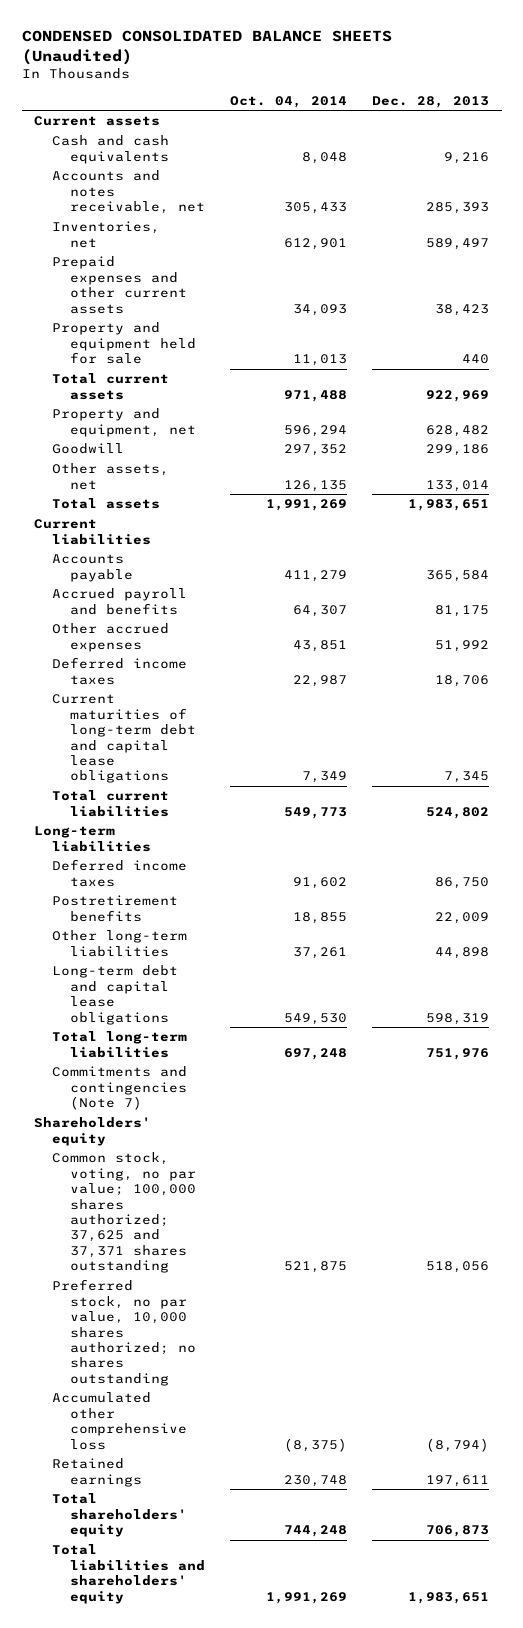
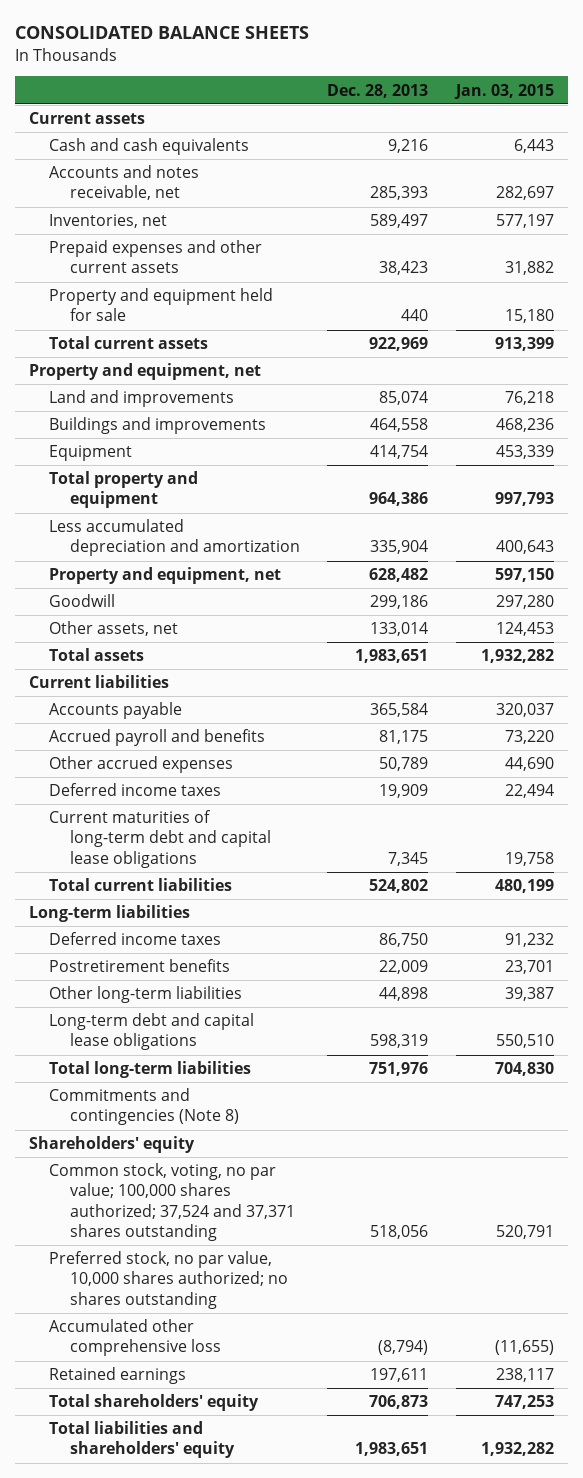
- CONDENSED CONSOLIDATED BALANCE SHEETS (Unaudited)
+ CONSOLIDATED BALANCE SHEETS
- | Oct. 04, 2014 | Dec. 28, 2013
+ | Dec. 28, 2013 | Jan. 03, 2015
+ Property and equipment, net
+ Land and improvements | 85,074 | 76,218
+ Buildings and improvements | 464,558 | 468,236
+ Equipment | 414,754 | 453,339
+ Total property and equipment | 964,386 | 997,793
+ Less accumulated depreciation and amortization | 335,904 | 400,643
- Other accrued expenses | 43,851 | 51,992
- Deferred income taxes | 22,987 | 18,706
+ Other accrued expenses | 50,789 | 44,690
+ Deferred income taxes | 19,909 | 22,494
- Commitments and contingencies (Note 7)
+ Commitments and contingencies (Note 8)
- Common stock, voting, no par value; 100,000 shares authorized; 37,625 and 37,371 shares outstanding | 521,875 | 518,056
+ Common stock, voting, no par value; 100,000 shares authorized; 37,524 and 37,371 shares outstanding | 518,056 | 520,791

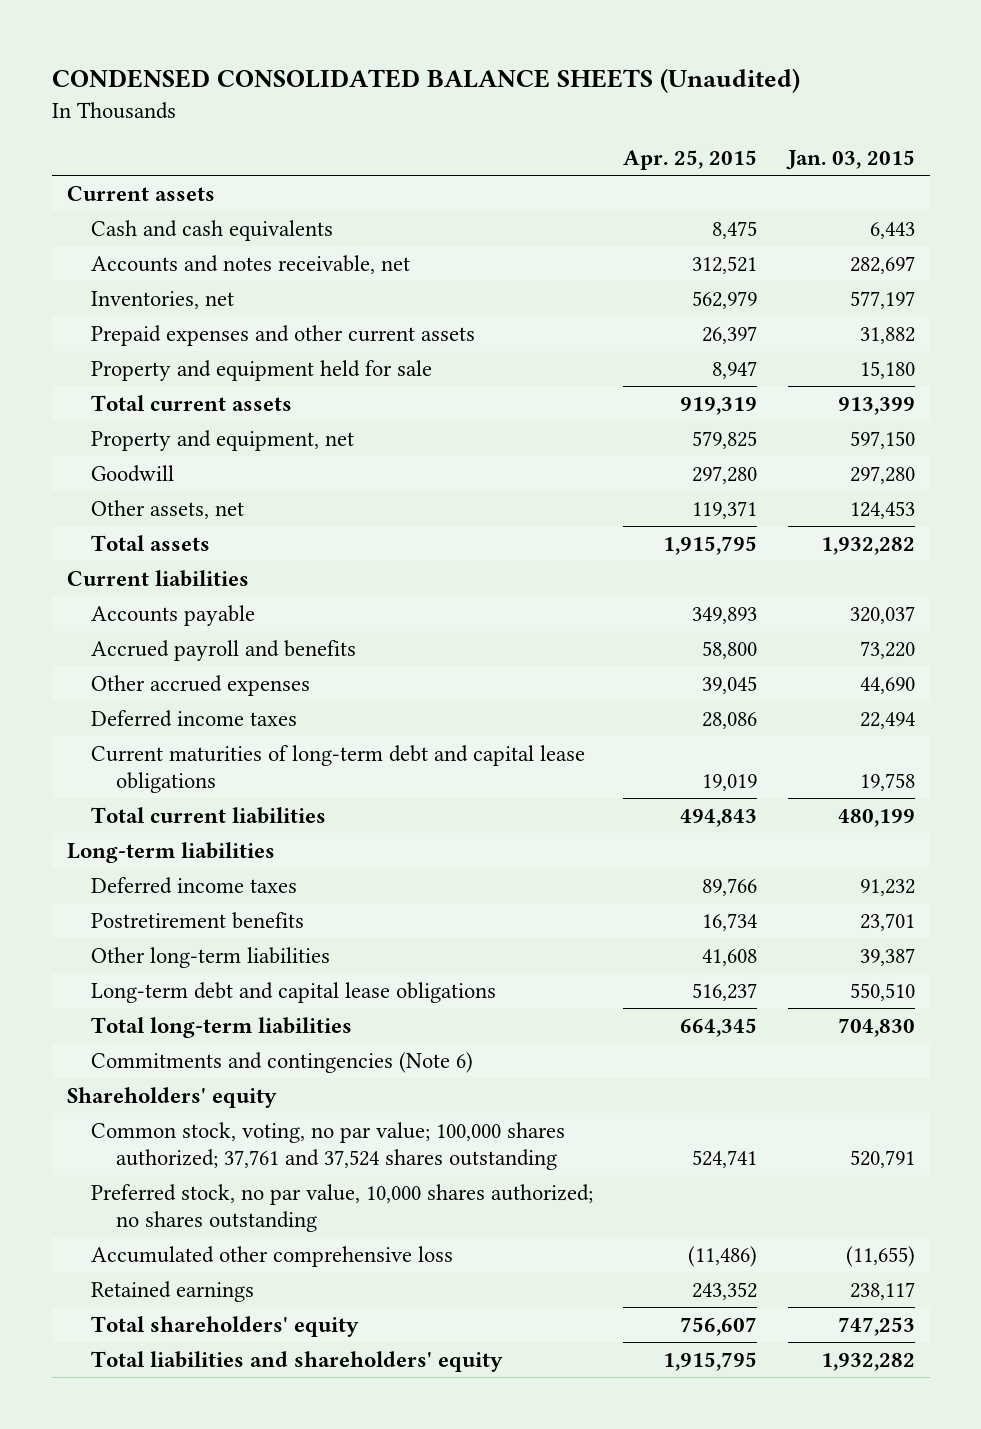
- CONSOLIDATED BALANCE SHEETS
+ CONDENSED CONSOLIDATED BALANCE SHEETS (Unaudited)
- | Dec. 28, 2013 | Jan. 03, 2015
+ | Apr. 25, 2015 | Jan. 03, 2015
- Property and equipment, net
- Land and improvements | 85,074 | 76,218
- Buildings and improvements | 464,558 | 468,236
- Equipment | 414,754 | 453,339
- Total property and equipment | 964,386 | 997,793
- Less accumulated depreciation and amortization | 335,904 | 400,643
- Commitments and contingencies (Note 8)
+ Commitments and contingencies (Note 6)
- Common stock, voting, no par value; 100,000 shares authorized; 37,524 and 37,371 shares outstanding | 518,056 | 520,791
+ Common stock, voting, no par value; 100,000 shares authorized; 37,761 and 37,524 shares outstanding | 524,741 | 520,791

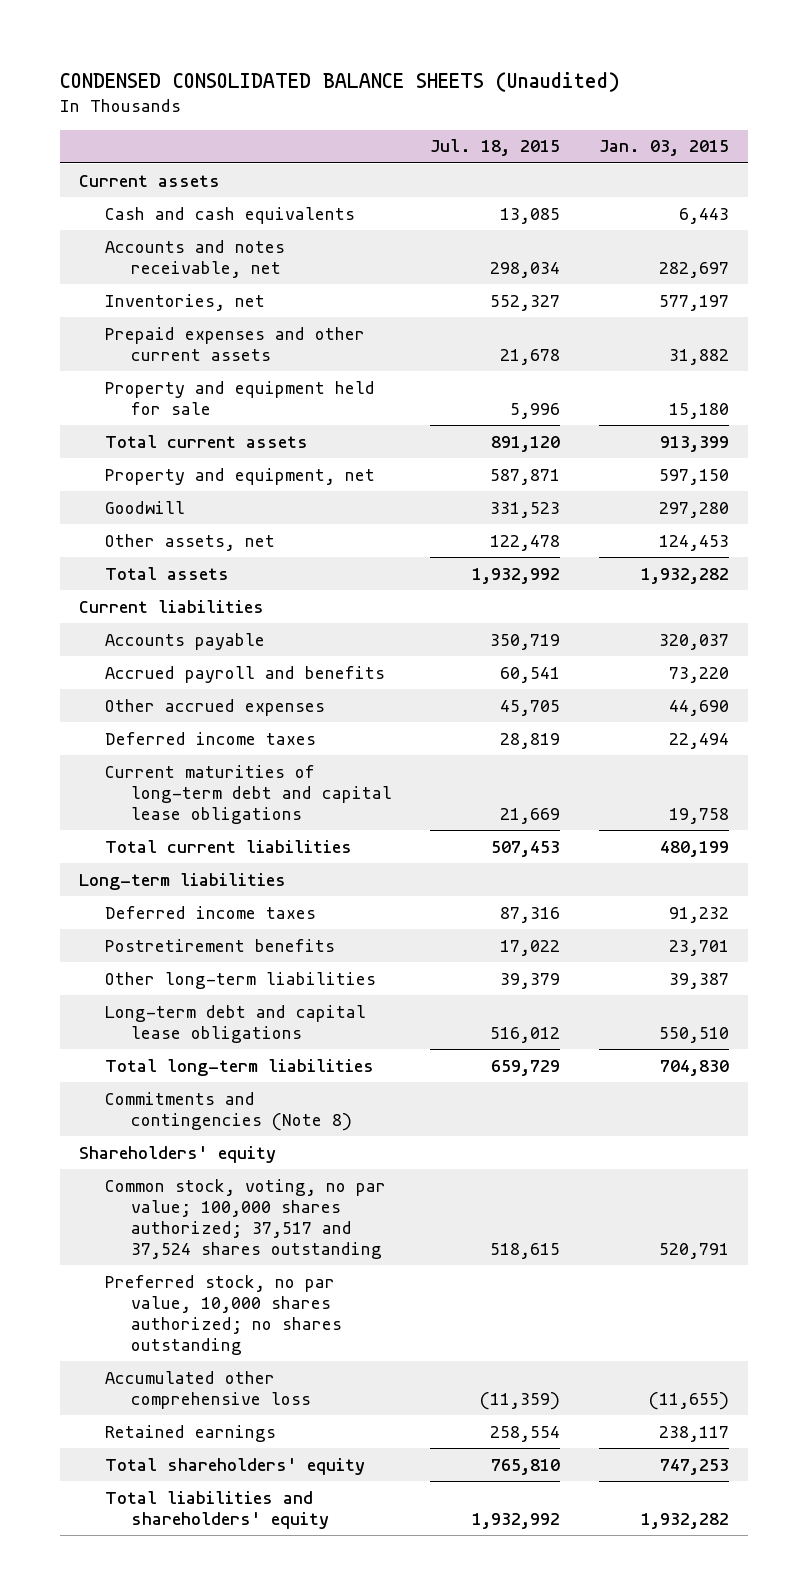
- | Apr. 25, 2015 | Jan. 03, 2015
+ | Jul. 18, 2015 | Jan. 03, 2015
- Commitments and contingencies (Note 6)
+ Commitments and contingencies (Note 8)
- Common stock, voting, no par value; 100,000 shares authorized; 37,761 and 37,524 shares outstanding | 524,741 | 520,791
+ Common stock, voting, no par value; 100,000 shares authorized; 37,517 and 37,524 shares outstanding | 518,615 | 520,791

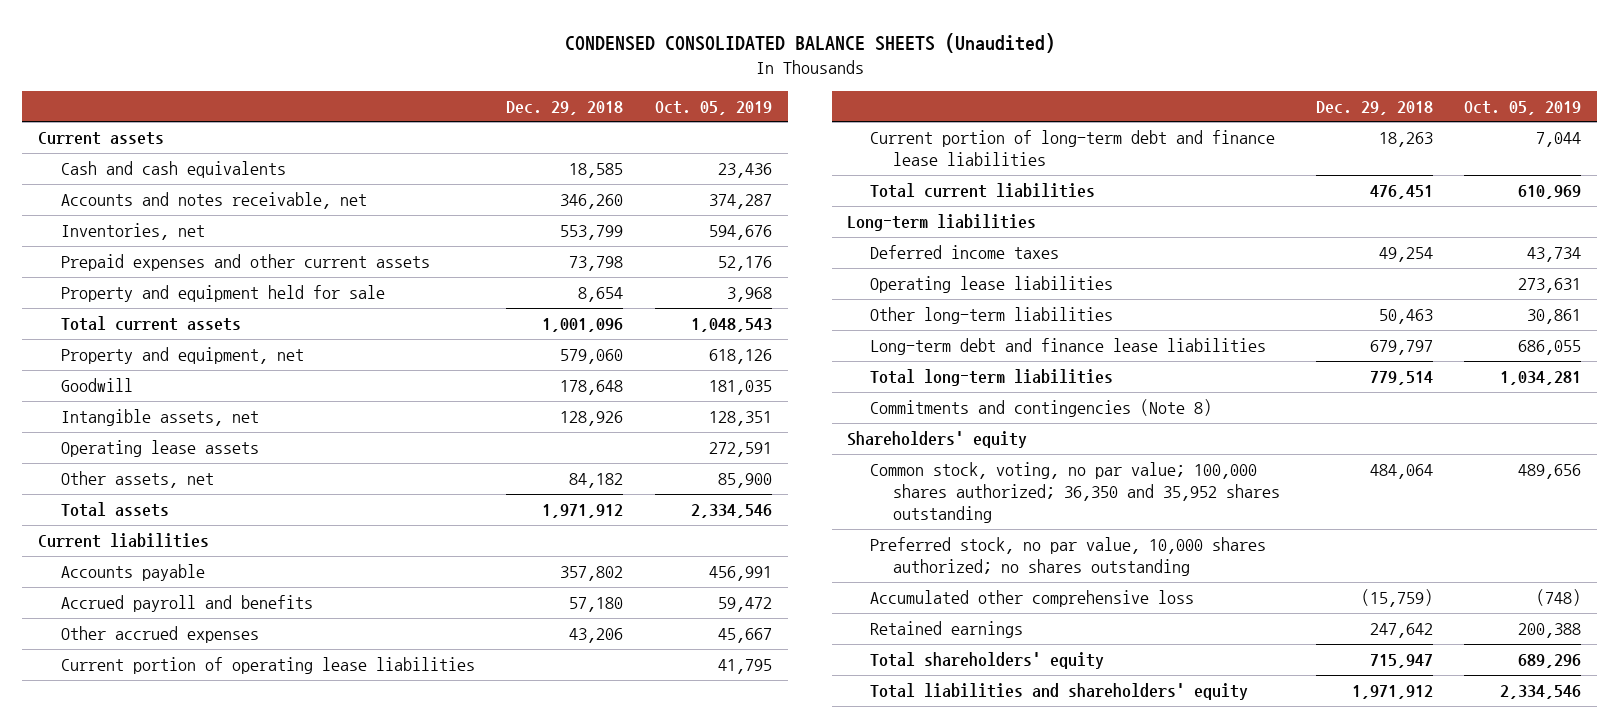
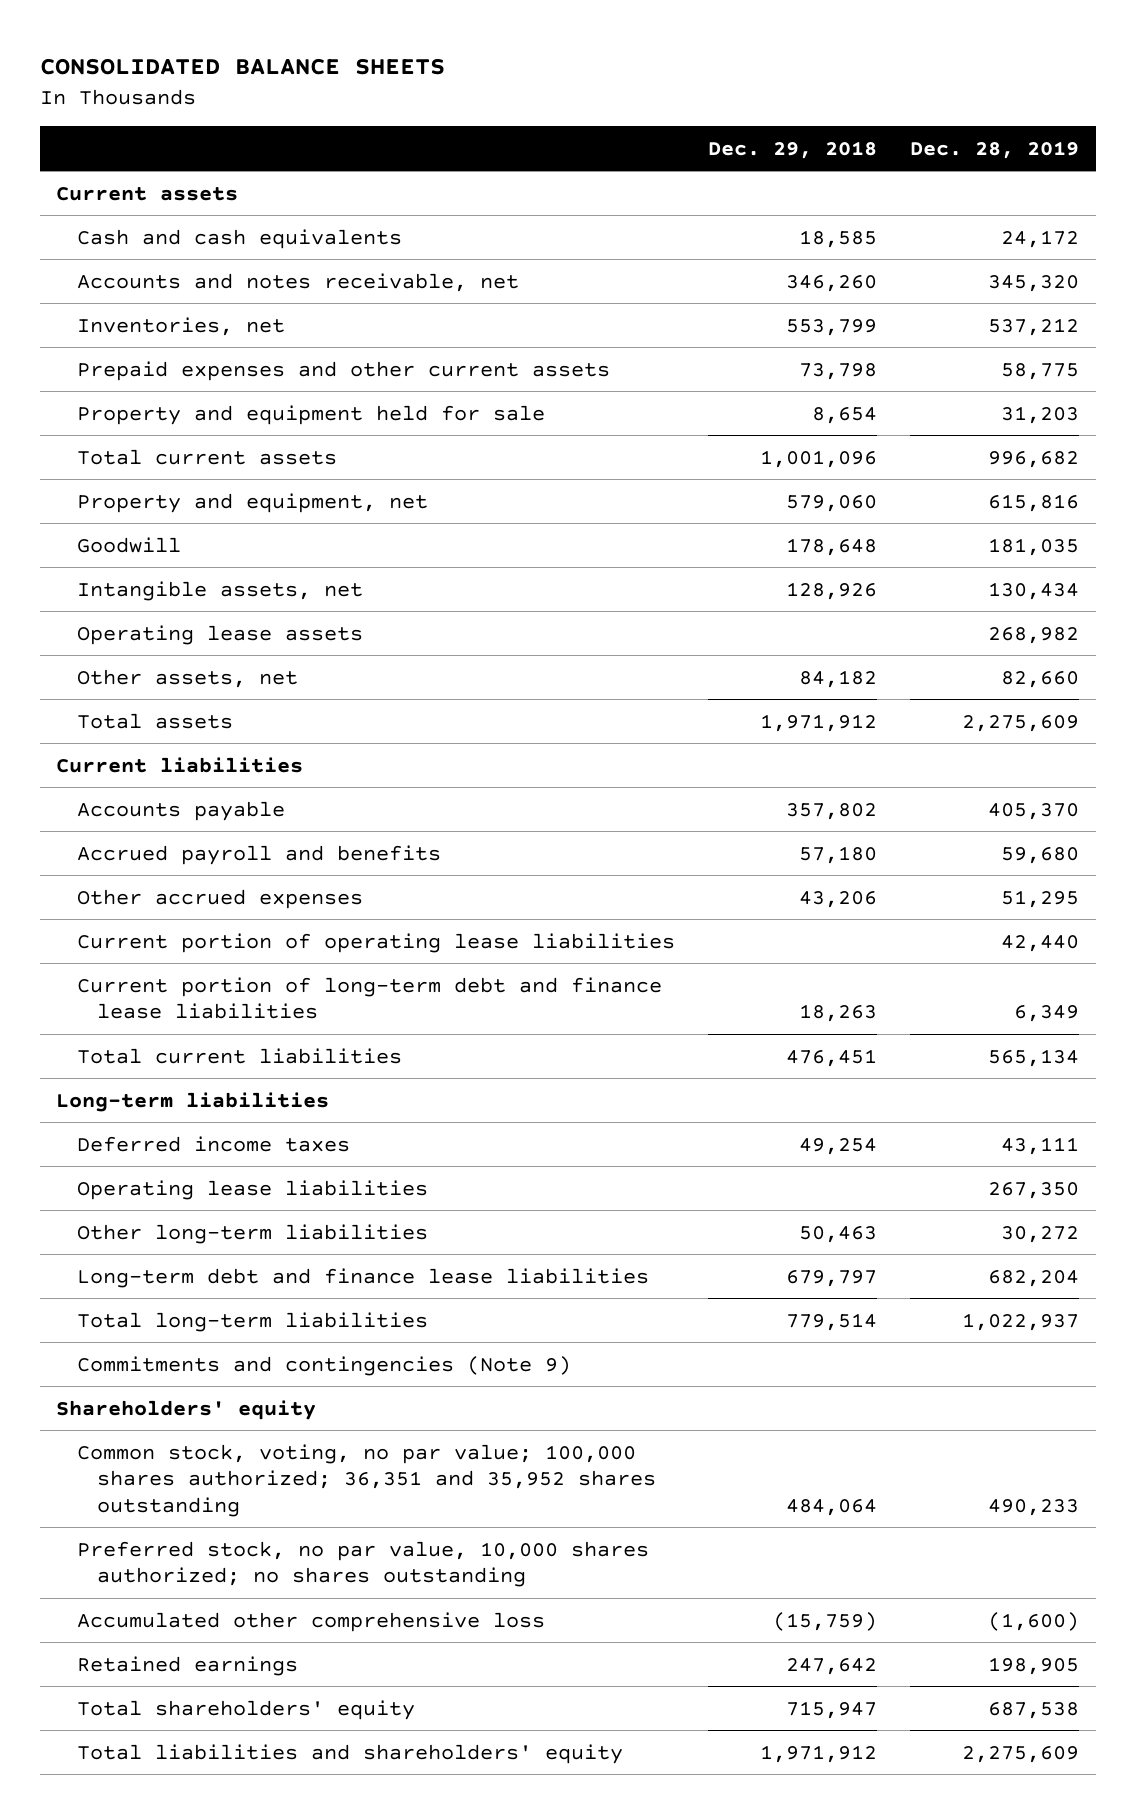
- CONDENSED CONSOLIDATED BALANCE SHEETS (Unaudited)
+ CONSOLIDATED BALANCE SHEETS
- | Dec. 29, 2018 | Oct. 05, 2019
+ | Dec. 29, 2018 | Dec. 28, 2019
- Commitments and contingencies (Note 8)
+ Commitments and contingencies (Note 9)
- Common stock, voting, no par value; 100,000 shares authorized; 36,350 and 35,952 shares outstanding | 484,064 | 489,656
+ Common stock, voting, no par value; 100,000 shares authorized; 36,351 and 35,952 shares outstanding | 484,064 | 490,233

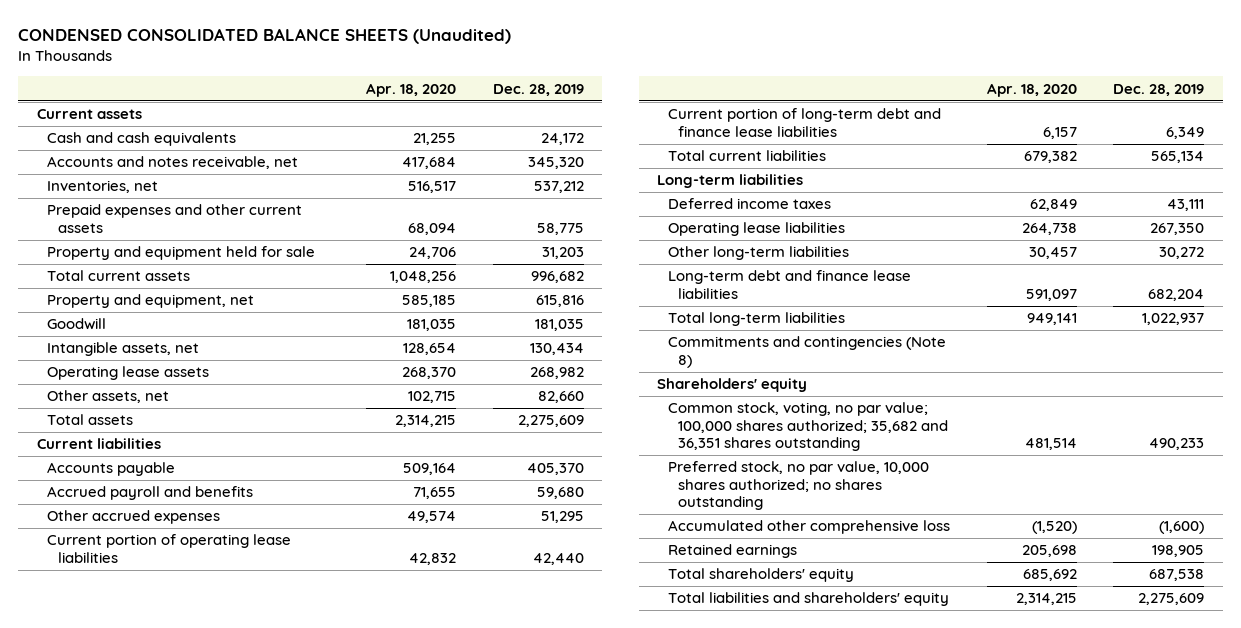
- CONSOLIDATED BALANCE SHEETS
+ CONDENSED CONSOLIDATED BALANCE SHEETS (Unaudited)
- | Dec. 29, 2018 | Dec. 28, 2019
+ | Apr. 18, 2020 | Dec. 28, 2019
- Commitments and contingencies (Note 9)
+ Commitments and contingencies (Note 8)
- Common stock, voting, no par value; 100,000 shares authorized; 36,351 and 35,952 shares outstanding | 484,064 | 490,233
+ Common stock, voting, no par value; 100,000 shares authorized; 35,682 and 36,351 shares outstanding | 481,514 | 490,233

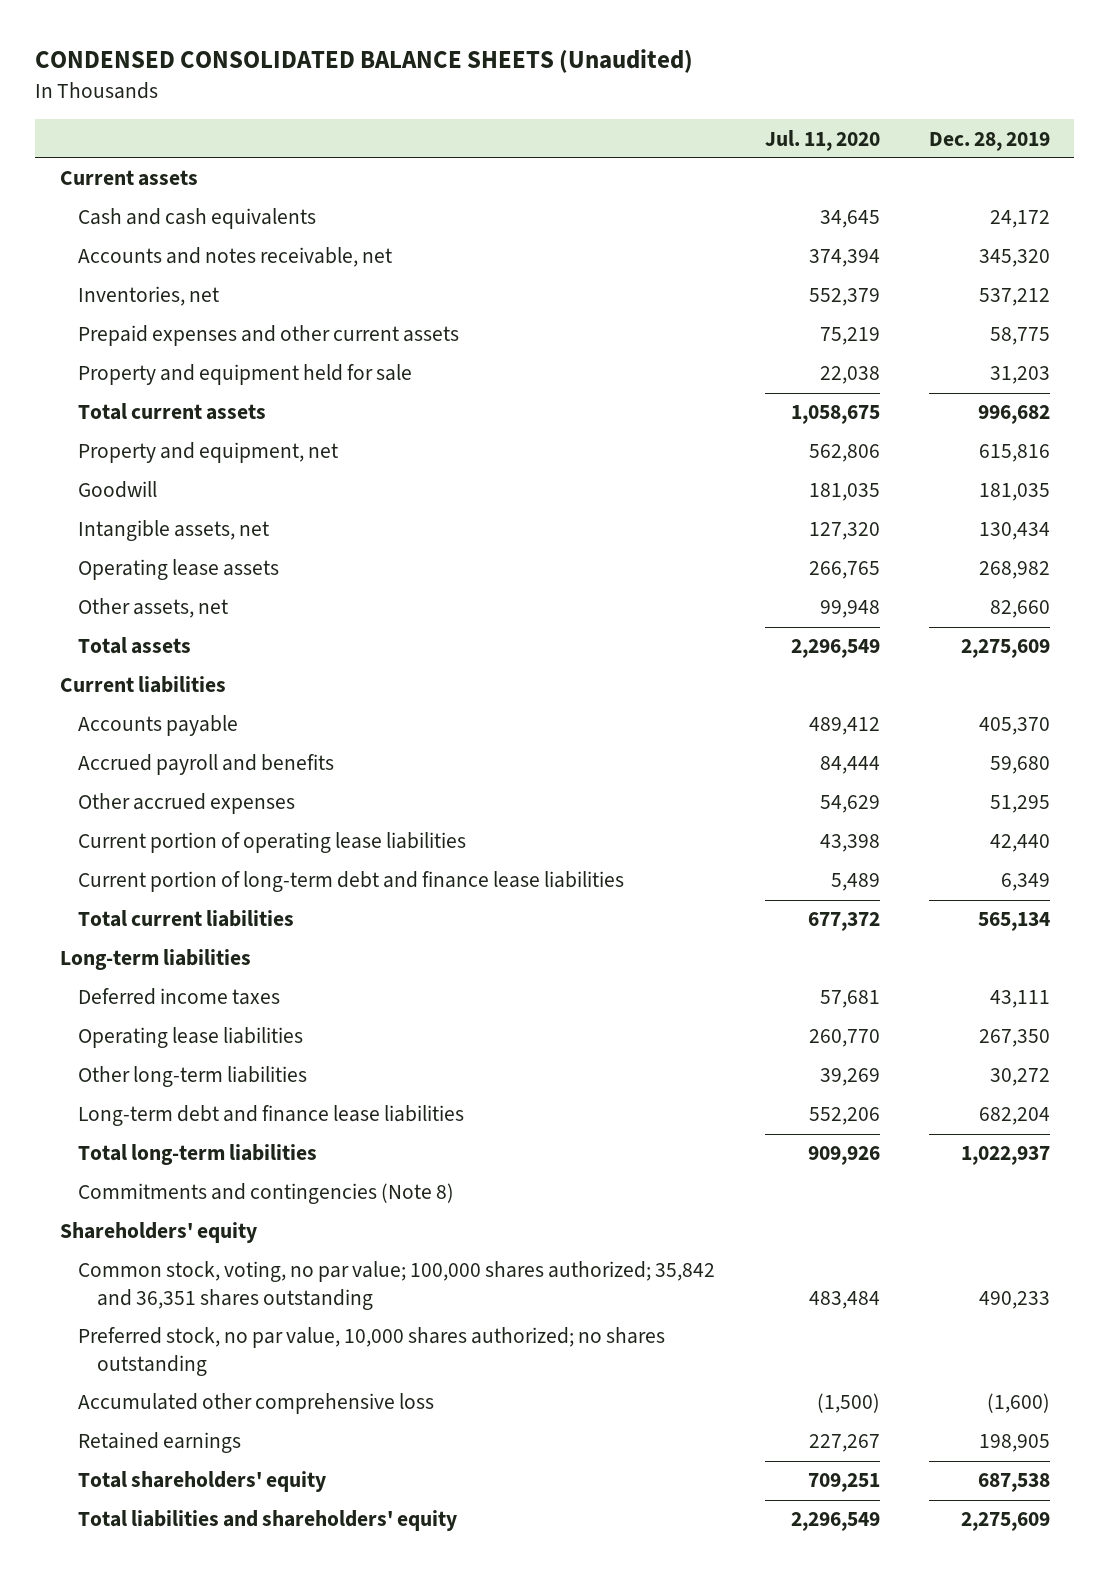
- | Apr. 18, 2020 | Dec. 28, 2019
+ | Jul. 11, 2020 | Dec. 28, 2019
- Common stock, voting, no par value; 100,000 shares authorized; 35,682 and 36,351 shares outstanding | 481,514 | 490,233
+ Common stock, voting, no par value; 100,000 shares authorized; 35,842 and 36,351 shares outstanding | 483,484 | 490,233

